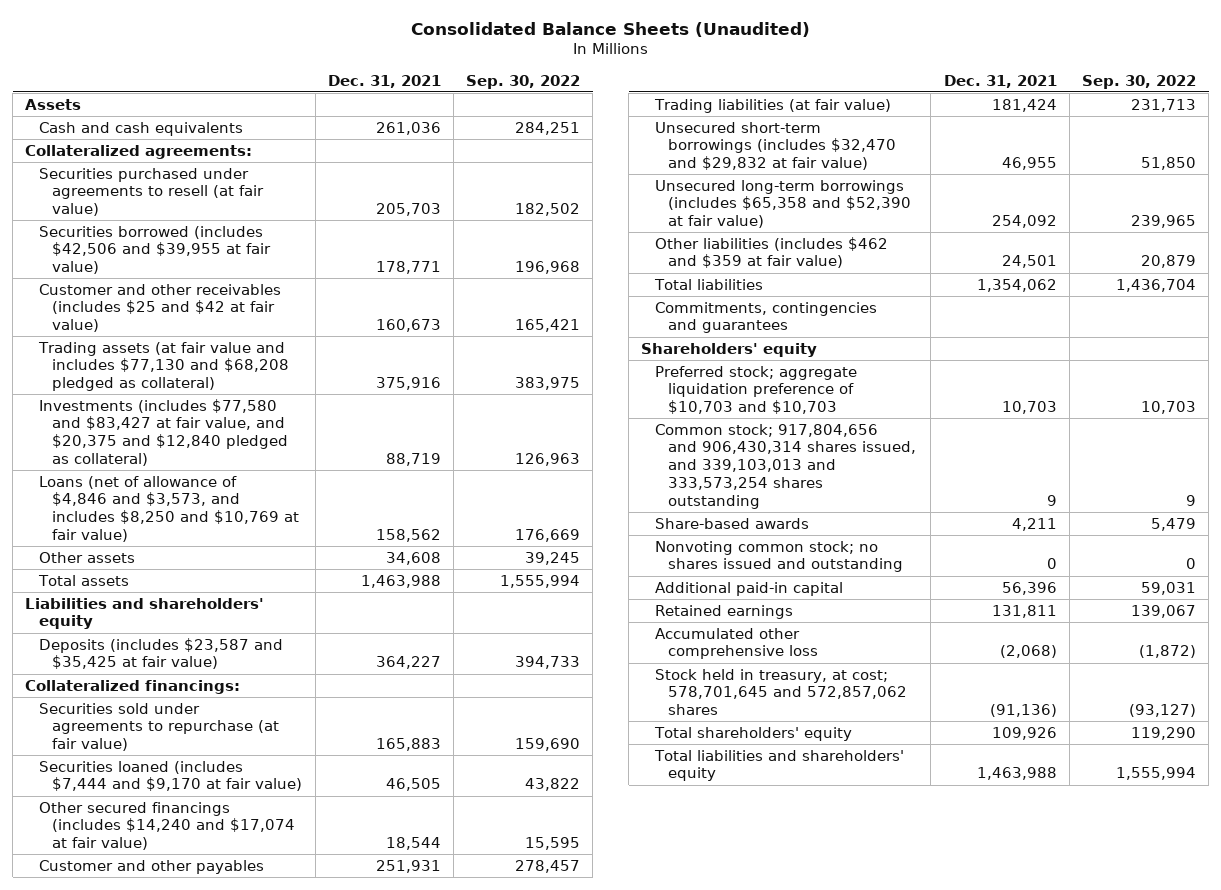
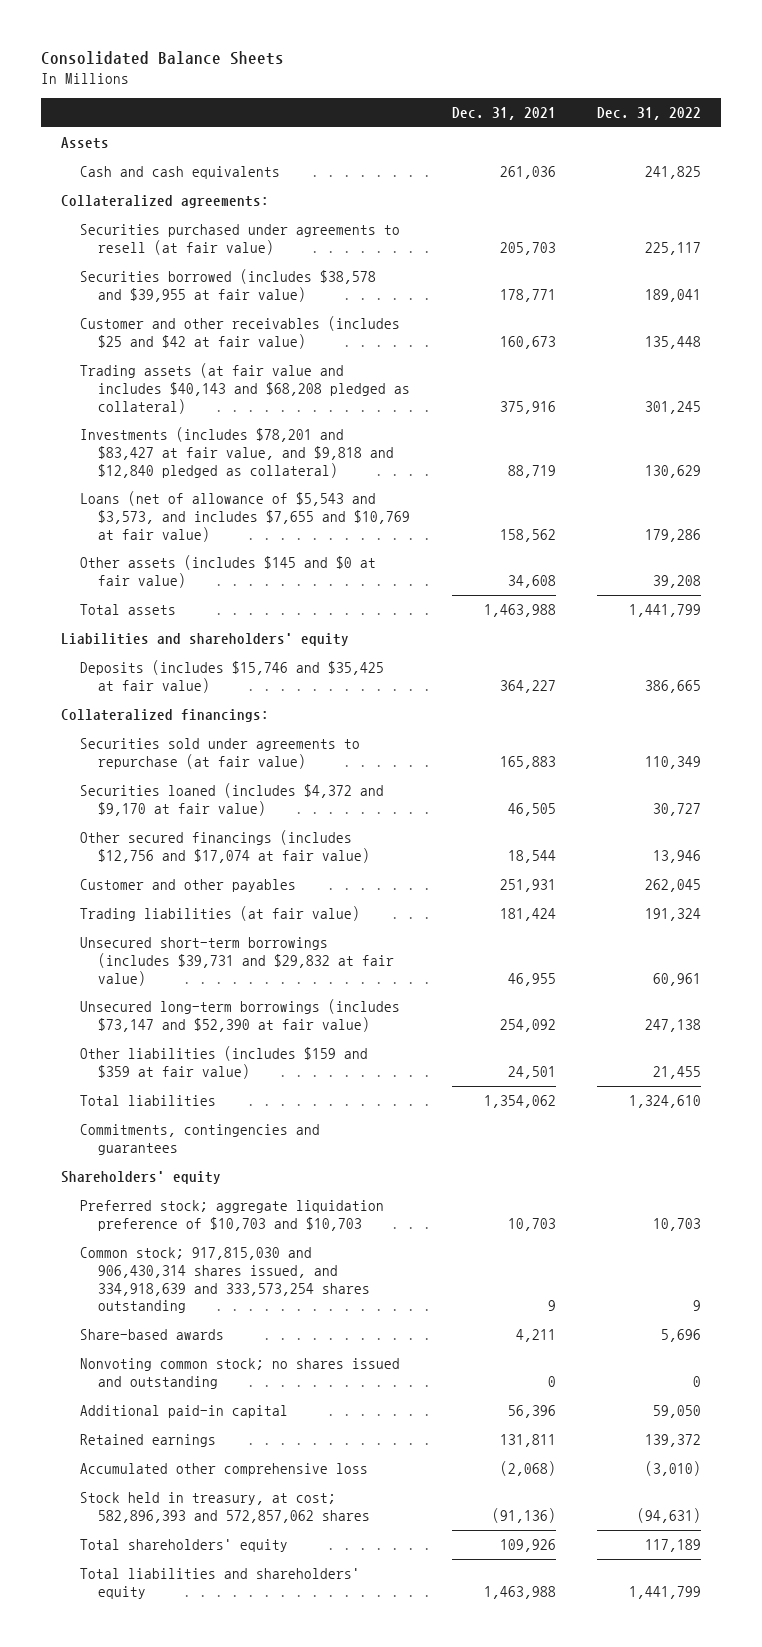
- Consolidated Balance Sheets (Unaudited)
+ Consolidated Balance Sheets
- | Dec. 31, 2021 | Sep. 30, 2022
+ | Dec. 31, 2021 | Dec. 31, 2022
- Securities borrowed (includes $42,506 and $39,955 at fair value) | 178,771 | 196,968
+ Securities borrowed (includes $38,578 and $39,955 at fair value) | 178,771 | 189,041
- Trading assets (at fair value and includes $77,130 and $68,208 pledged as collateral) | 375,916 | 383,975
- Investments (includes $77,580 and $83,427 at fair value, and $20,375 and $12,840 pledged as collateral) | 88,719 | 126,963
- Loans (net of allowance of $4,846 and $3,573, and includes $8,250 and $10,769 at fair value) | 158,562 | 176,669
- Other assets | 34,608 | 39,245
+ Trading assets (at fair value and includes $40,143 and $68,208 pledged as collateral) | 375,916 | 301,245
+ Investments (includes $78,201 and $83,427 at fair value, and $9,818 and $12,840 pledged as collateral) | 88,719 | 130,629
+ Loans (net of allowance of $5,543 and $3,573, and includes $7,655 and $10,769 at fair value) | 158,562 | 179,286
+ Other assets (includes $145 and $0 at fair value) | 34,608 | 39,208
- Deposits (includes $23,587 and $35,425 at fair value) | 364,227 | 394,733
+ Deposits (includes $15,746 and $35,425 at fair value) | 364,227 | 386,665
- Securities loaned (includes $7,444 and $9,170 at fair value) | 46,505 | 43,822
- Other secured financings (includes $14,240 and $17,074 at fair value) | 18,544 | 15,595
+ Securities loaned (includes $4,372 and $9,170 at fair value) | 46,505 | 30,727
+ Other secured financings (includes $12,756 and $17,074 at fair value) | 18,544 | 13,946
- Unsecured short-term borrowings (includes $32,470 and $29,832 at fair value) | 46,955 | 51,850
- Unsecured long-term borrowings (includes $65,358 and $52,390 at fair value) | 254,092 | 239,965
- Other liabilities (includes $462 and $359 at fair value) | 24,501 | 20,879
+ Unsecured short-term borrowings (includes $39,731 and $29,832 at fair value) | 46,955 | 60,961
+ Unsecured long-term borrowings (includes $73,147 and $52,390 at fair value) | 254,092 | 247,138
+ Other liabilities (includes $159 and $359 at fair value) | 24,501 | 21,455
- Common stock; 917,804,656 and 906,430,314 shares issued, and 339,103,013 and 333,573,254 shares outstanding | 9 | 9
+ Common stock; 917,815,030 and 906,430,314 shares issued, and 334,918,639 and 333,573,254 shares outstanding | 9 | 9
- Stock held in treasury, at cost; 578,701,645 and 572,857,062 shares | (91,136) | (93,127)
+ Stock held in treasury, at cost; 582,896,393 and 572,857,062 shares | (91,136) | (94,631)

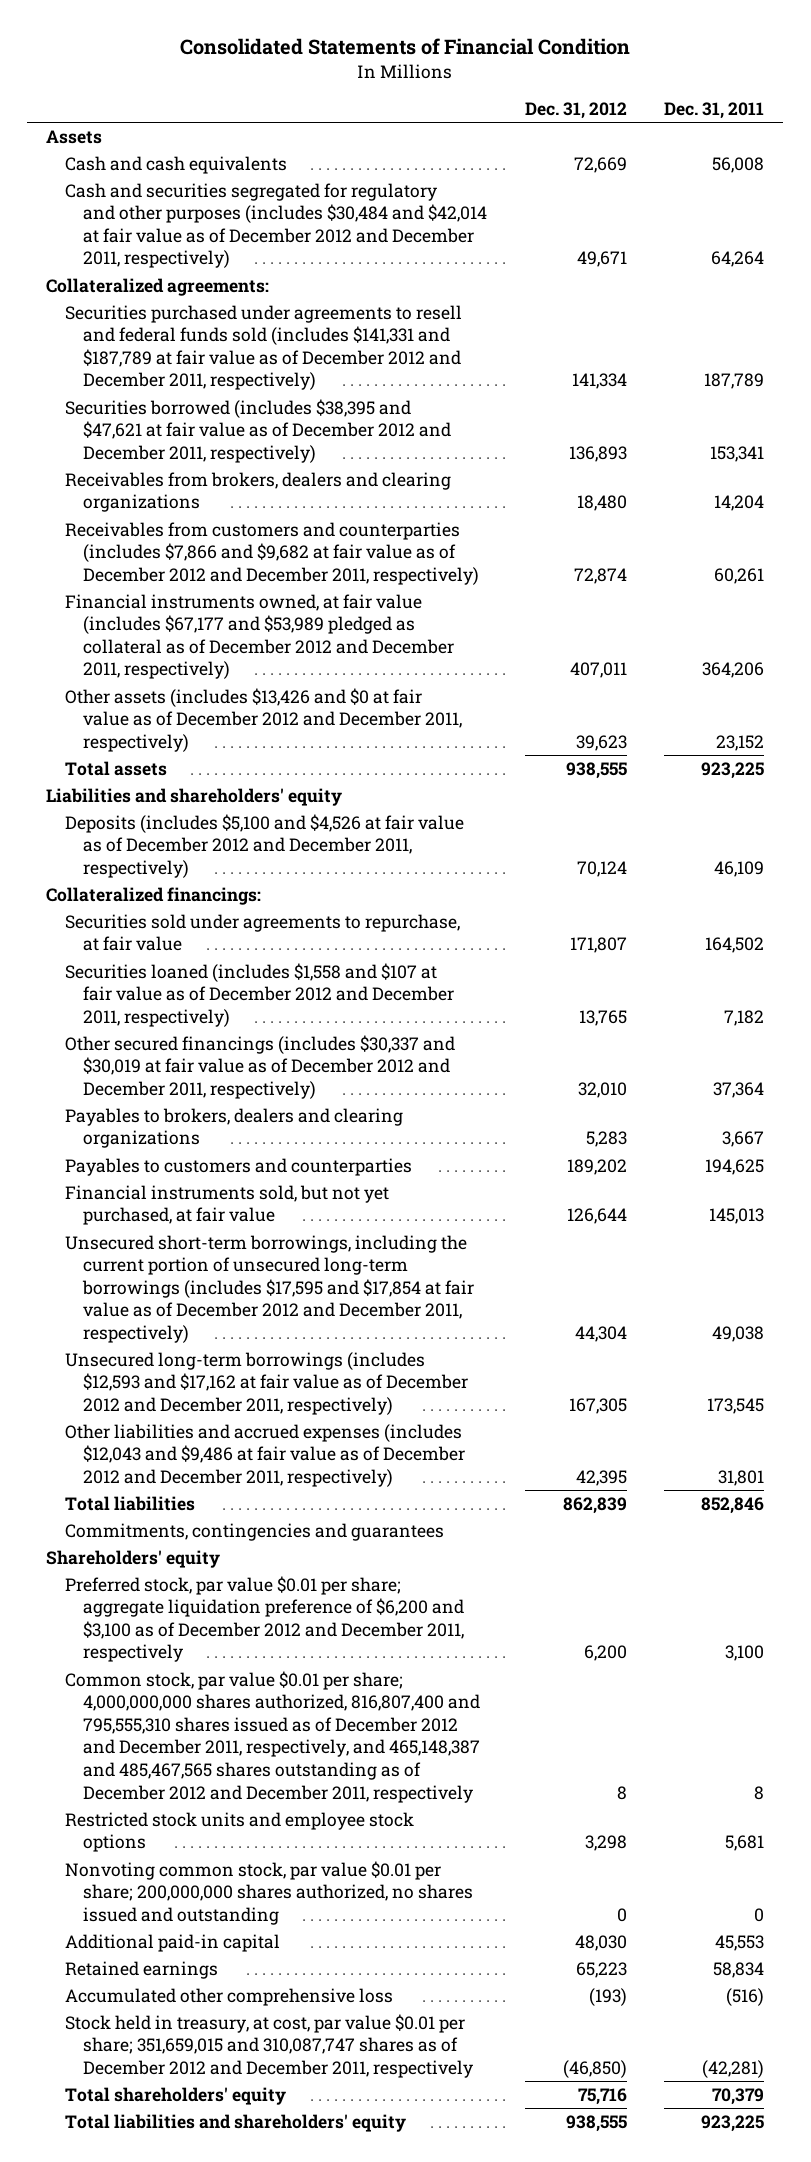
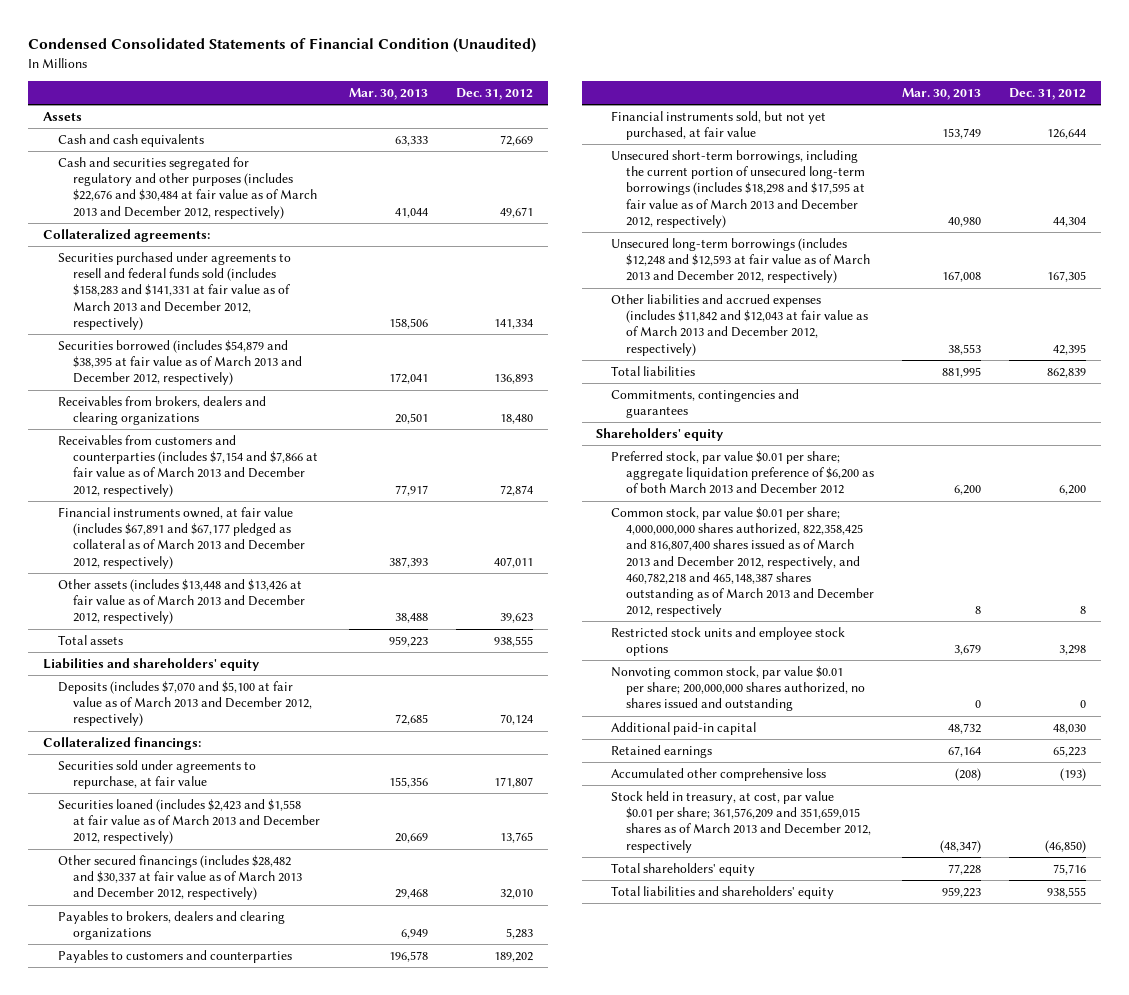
- Consolidated Statements of Financial Condition
+ Condensed Consolidated Statements of Financial Condition (Unaudited)
- | Dec. 31, 2012 | Dec. 31, 2011
+ | Mar. 30, 2013 | Dec. 31, 2012
- Cash and securities segregated for regulatory and other purposes (includes $30,484 and $42,014 at fair value as of December 2012 and December 2011, respectively) | 49,671 | 64,264
+ Cash and securities segregated for regulatory and other purposes (includes $22,676 and $30,484 at fair value as of March 2013 and December 2012, respectively) | 41,044 | 49,671
- Securities purchased under agreements to resell and federal funds sold (includes $141,331 and $187,789 at fair value as of December 2012 and December 2011, respectively) | 141,334 | 187,789
- Securities borrowed (includes $38,395 and $47,621 at fair value as of December 2012 and December 2011, respectively) | 136,893 | 153,341
+ Securities purchased under agreements to resell and federal funds sold (includes $158,283 and $141,331 at fair value as of March 2013 and December 2012, respectively) | 158,506 | 141,334
+ Securities borrowed (includes $54,879 and $38,395 at fair value as of March 2013 and December 2012, respectively) | 172,041 | 136,893
- Receivables from customers and counterparties (includes $7,866 and $9,682 at fair value as of December 2012 and December 2011, respectively) | 72,874 | 60,261
- Financial instruments owned, at fair value (includes $67,177 and $53,989 pledged as collateral as of December 2012 and December 2011, respectively) | 407,011 | 364,206
- Other assets (includes $13,426 and $0 at fair value as of December 2012 and December 2011, respectively) | 39,623 | 23,152
+ Receivables from customers and counterparties (includes $7,154 and $7,866 at fair value as of March 2013 and December 2012, respectively) | 77,917 | 72,874
+ Financial instruments owned, at fair value (includes $67,891 and $67,177 pledged as collateral as of March 2013 and December 2012, respectively) | 387,393 | 407,011
+ Other assets (includes $13,448 and $13,426 at fair value as of March 2013 and December 2012, respectively) | 38,488 | 39,623
- Deposits (includes $5,100 and $4,526 at fair value as of December 2012 and December 2011, respectively) | 70,124 | 46,109
+ Deposits (includes $7,070 and $5,100 at fair value as of March 2013 and December 2012, respectively) | 72,685 | 70,124
- Securities loaned (includes $1,558 and $107 at fair value as of December 2012 and December 2011, respectively) | 13,765 | 7,182
- Other secured financings (includes $30,337 and $30,019 at fair value as of December 2012 and December 2011, respectively) | 32,010 | 37,364
+ Securities loaned (includes $2,423 and $1,558 at fair value as of March 2013 and December 2012, respectively) | 20,669 | 13,765
+ Other secured financings (includes $28,482 and $30,337 at fair value as of March 2013 and December 2012, respectively) | 29,468 | 32,010
- Unsecured short-term borrowings, including the current portion of unsecured long-term borrowings (includes $17,595 and $17,854 at fair value as of December 2012 and December 2011, respectively) | 44,304 | 49,038
- Unsecured long-term borrowings (includes $12,593 and $17,162 at fair value as of December 2012 and December 2011, respectively) | 167,305 | 173,545
- Other liabilities and accrued expenses (includes $12,043 and $9,486 at fair value as of December 2012 and December 2011, respectively) | 42,395 | 31,801
+ Unsecured short-term borrowings, including the current portion of unsecured long-term borrowings (includes $18,298 and $17,595 at fair value as of March 2013 and December 2012, respectively) | 40,980 | 44,304
+ Unsecured long-term borrowings (includes $12,248 and $12,593 at fair value as of March 2013 and December 2012, respectively) | 167,008 | 167,305
+ Other liabilities and accrued expenses (includes $11,842 and $12,043 at fair value as of March 2013 and December 2012, respectively) | 38,553 | 42,395
- Preferred stock, par value $0.01 per share; aggregate liquidation preference of $6,200 and $3,100 as of December 2012 and December 2011, respectively | 6,200 | 3,100
- Common stock, par value $0.01 per share; 4,000,000,000 shares authorized, 816,807,400 and 795,555,310 shares issued as of December 2012 and December 2011, respectively, and 465,148,387 and 485,467,565 shares outstanding as of December 2012 and December 2011, respectively | 8 | 8
+ Preferred stock, par value $0.01 per share; aggregate liquidation preference of $6,200 as of both March 2013 and December 2012 | 6,200 | 6,200
+ Common stock, par value $0.01 per share; 4,000,000,000 shares authorized, 822,358,425 and 816,807,400 shares issued as of March 2013 and December 2012, respectively, and 460,782,218 and 465,148,387 shares outstanding as of March 2013 and December 2012, respectively | 8 | 8
- Stock held in treasury, at cost, par value $0.01 per share; 351,659,015 and 310,087,747 shares as of December 2012 and December 2011, respectively | (46,850) | (42,281)
+ Stock held in treasury, at cost, par value $0.01 per share; 361,576,209 and 351,659,015 shares as of March 2013 and December 2012, respectively | (48,347) | (46,850)

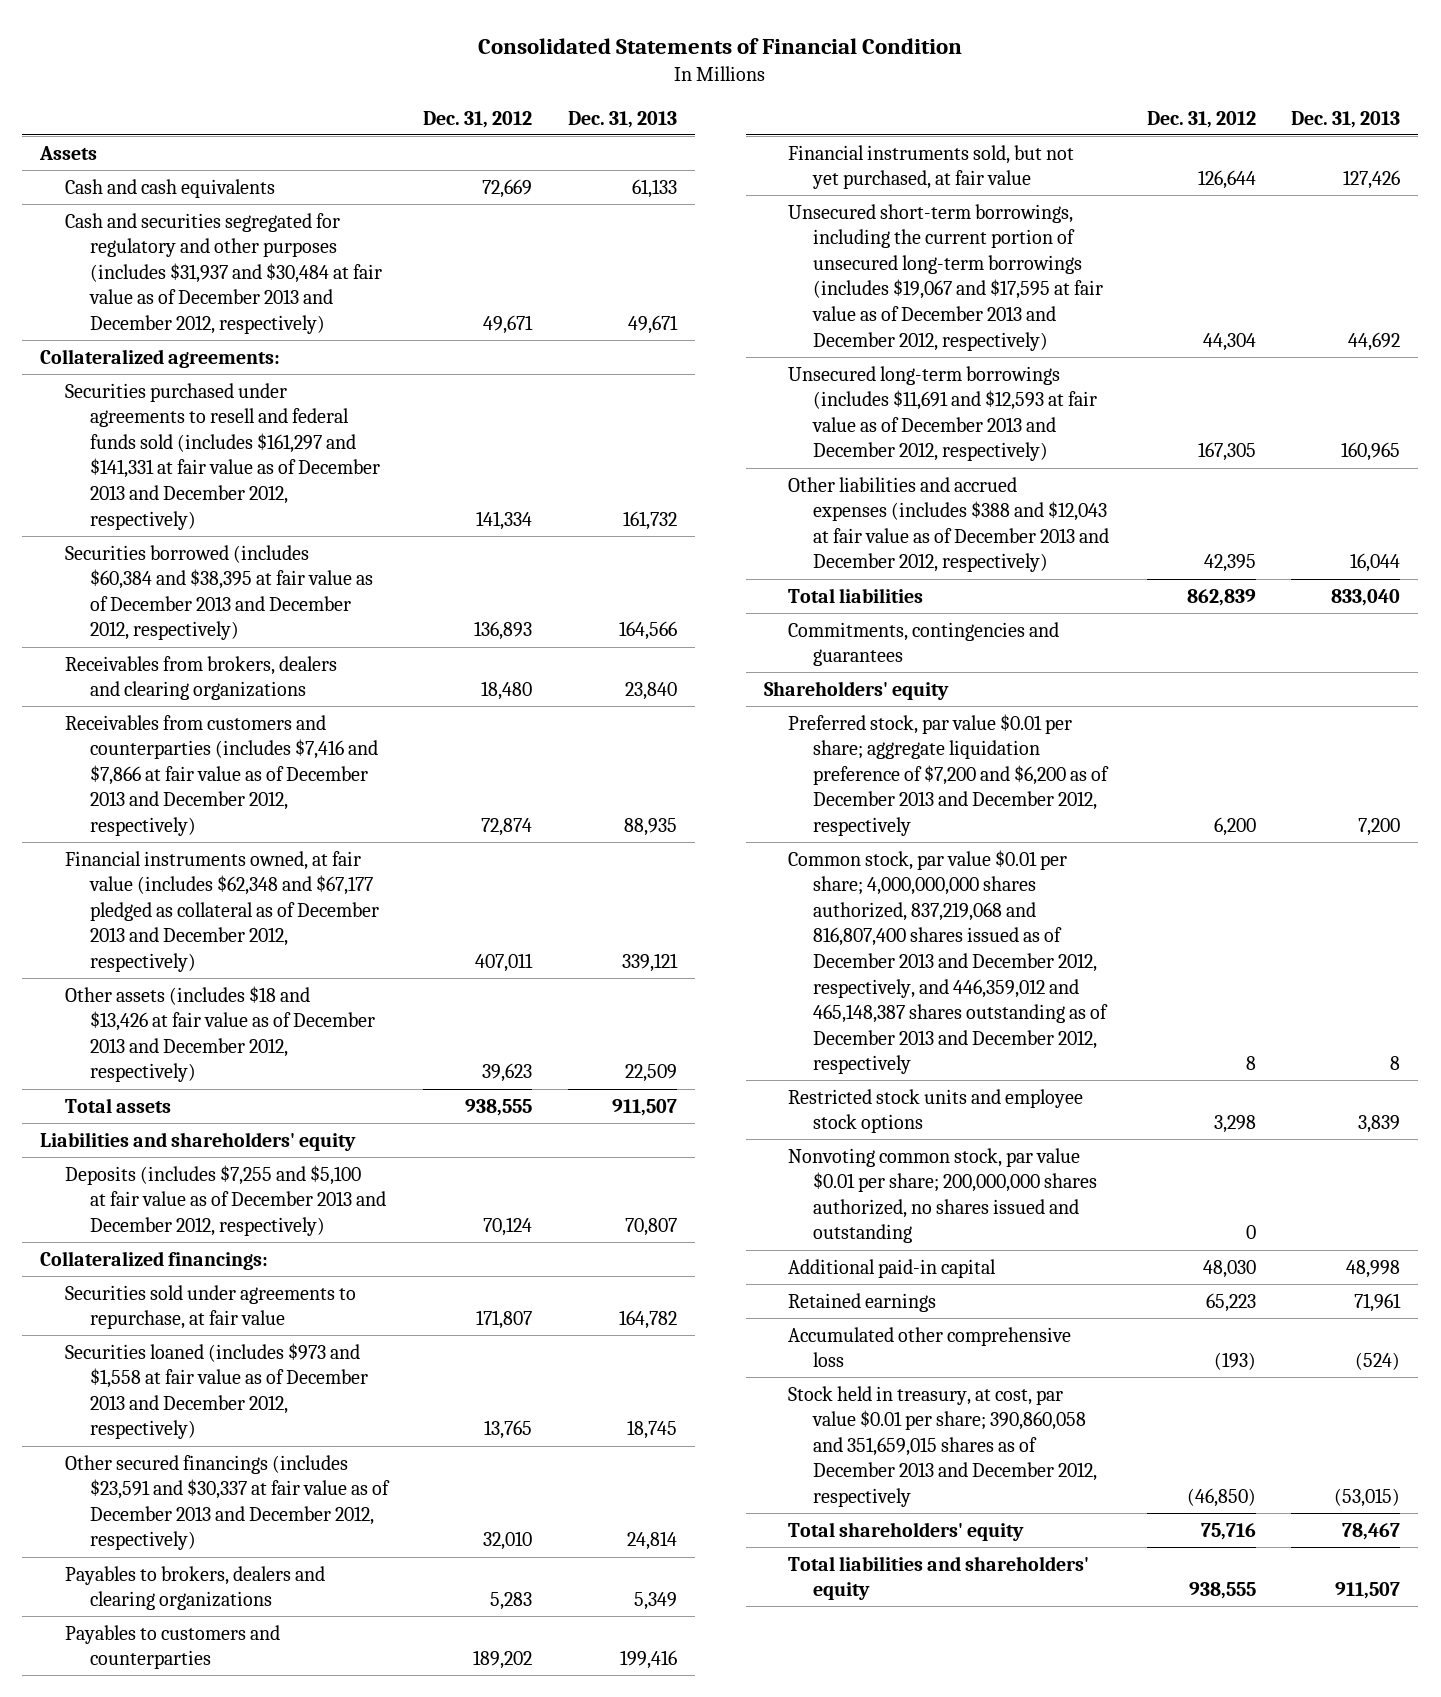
- Condensed Consolidated Statements of Financial Condition (Unaudited)
+ Consolidated Statements of Financial Condition
- | Mar. 30, 2013 | Dec. 31, 2012
+ | Dec. 31, 2012 | Dec. 31, 2013
- Cash and securities segregated for regulatory and other purposes (includes $22,676 and $30,484 at fair value as of March 2013 and December 2012, respectively) | 41,044 | 49,671
+ Cash and securities segregated for regulatory and other purposes (includes $31,937 and $30,484 at fair value as of December 2013 and December 2012, respectively) | 49,671 | 49,671
- Securities purchased under agreements to resell and federal funds sold (includes $158,283 and $141,331 at fair value as of March 2013 and December 2012, respectively) | 158,506 | 141,334
- Securities borrowed (includes $54,879 and $38,395 at fair value as of March 2013 and December 2012, respectively) | 172,041 | 136,893
+ Securities purchased under agreements to resell and federal funds sold (includes $161,297 and $141,331 at fair value as of December 2013 and December 2012, respectively) | 141,334 | 161,732
+ Securities borrowed (includes $60,384 and $38,395 at fair value as of December 2013 and December 2012, respectively) | 136,893 | 164,566
- Receivables from customers and counterparties (includes $7,154 and $7,866 at fair value as of March 2013 and December 2012, respectively) | 77,917 | 72,874
- Financial instruments owned, at fair value (includes $67,891 and $67,177 pledged as collateral as of March 2013 and December 2012, respectively) | 387,393 | 407,011
- Other assets (includes $13,448 and $13,426 at fair value as of March 2013 and December 2012, respectively) | 38,488 | 39,623
+ Receivables from customers and counterparties (includes $7,416 and $7,866 at fair value as of December 2013 and December 2012, respectively) | 72,874 | 88,935
+ Financial instruments owned, at fair value (includes $62,348 and $67,177 pledged as collateral as of December 2013 and December 2012, respectively) | 407,011 | 339,121
+ Other assets (includes $18 and $13,426 at fair value as of December 2013 and December 2012, respectively) | 39,623 | 22,509
- Deposits (includes $7,070 and $5,100 at fair value as of March 2013 and December 2012, respectively) | 72,685 | 70,124
+ Deposits (includes $7,255 and $5,100 at fair value as of December 2013 and December 2012, respectively) | 70,124 | 70,807
- Securities loaned (includes $2,423 and $1,558 at fair value as of March 2013 and December 2012, respectively) | 20,669 | 13,765
- Other secured financings (includes $28,482 and $30,337 at fair value as of March 2013 and December 2012, respectively) | 29,468 | 32,010
+ Securities loaned (includes $973 and $1,558 at fair value as of December 2013 and December 2012, respectively) | 13,765 | 18,745
+ Other secured financings (includes $23,591 and $30,337 at fair value as of December 2013 and December 2012, respectively) | 32,010 | 24,814
- Unsecured short-term borrowings, including the current portion of unsecured long-term borrowings (includes $18,298 and $17,595 at fair value as of March 2013 and December 2012, respectively) | 40,980 | 44,304
- Unsecured long-term borrowings (includes $12,248 and $12,593 at fair value as of March 2013 and December 2012, respectively) | 167,008 | 167,305
- Other liabilities and accrued expenses (includes $11,842 and $12,043 at fair value as of March 2013 and December 2012, respectively) | 38,553 | 42,395
+ Unsecured short-term borrowings, including the current portion of unsecured long-term borrowings (includes $19,067 and $17,595 at fair value as of December 2013 and December 2012, respectively) | 44,304 | 44,692
+ Unsecured long-term borrowings (includes $11,691 and $12,593 at fair value as of December 2013 and December 2012, respectively) | 167,305 | 160,965
+ Other liabilities and accrued expenses (includes $388 and $12,043 at fair value as of December 2013 and December 2012, respectively) | 42,395 | 16,044
- Preferred stock, par value $0.01 per share; aggregate liquidation preference of $6,200 as of both March 2013 and December 2012 | 6,200 | 6,200
- Common stock, par value $0.01 per share; 4,000,000,000 shares authorized, 822,358,425 and 816,807,400 shares issued as of March 2013 and December 2012, respectively, and 460,782,218 and 465,148,387 shares outstanding as of March 2013 and December 2012, respectively | 8 | 8
+ Preferred stock, par value $0.01 per share; aggregate liquidation preference of $7,200 and $6,200 as of December 2013 and December 2012, respectively | 6,200 | 7,200
+ Common stock, par value $0.01 per share; 4,000,000,000 shares authorized, 837,219,068 and 816,807,400 shares issued as of December 2013 and December 2012, respectively, and 446,359,012 and 465,148,387 shares outstanding as of December 2013 and December 2012, respectively | 8 | 8
- Stock held in treasury, at cost, par value $0.01 per share; 361,576,209 and 351,659,015 shares as of March 2013 and December 2012, respectively | (48,347) | (46,850)
+ Stock held in treasury, at cost, par value $0.01 per share; 390,860,058 and 351,659,015 shares as of December 2013 and December 2012, respectively | (46,850) | (53,015)

